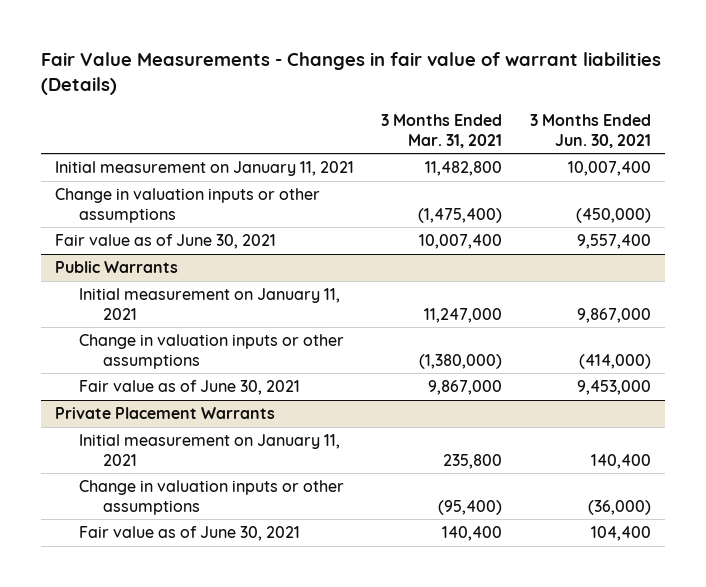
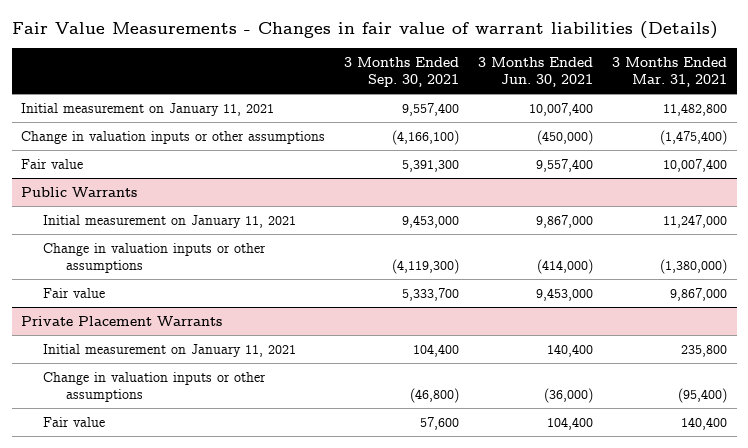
- | 3 Months Ended Mar. 31, 2021 | 3 Months Ended Jun. 30, 2021
+ | 3 Months Ended Sep. 30, 2021 | 3 Months Ended Jun. 30, 2021 | 3 Months Ended Mar. 31, 2021
- Fair value as of June 30, 2021 | 10,007,400 | 9,557,400
+ Fair value | 5,391,300 | 9,557,400 | 10,007,400
@ Public Warrants
- Fair value as of June 30, 2021 | 9,867,000 | 9,453,000
+ Fair value | 5,333,700 | 9,453,000 | 9,867,000
@ Private Placement Warrants
- Fair value as of June 30, 2021 | 140,400 | 104,400
+ Fair value | 57,600 | 104,400 | 140,400

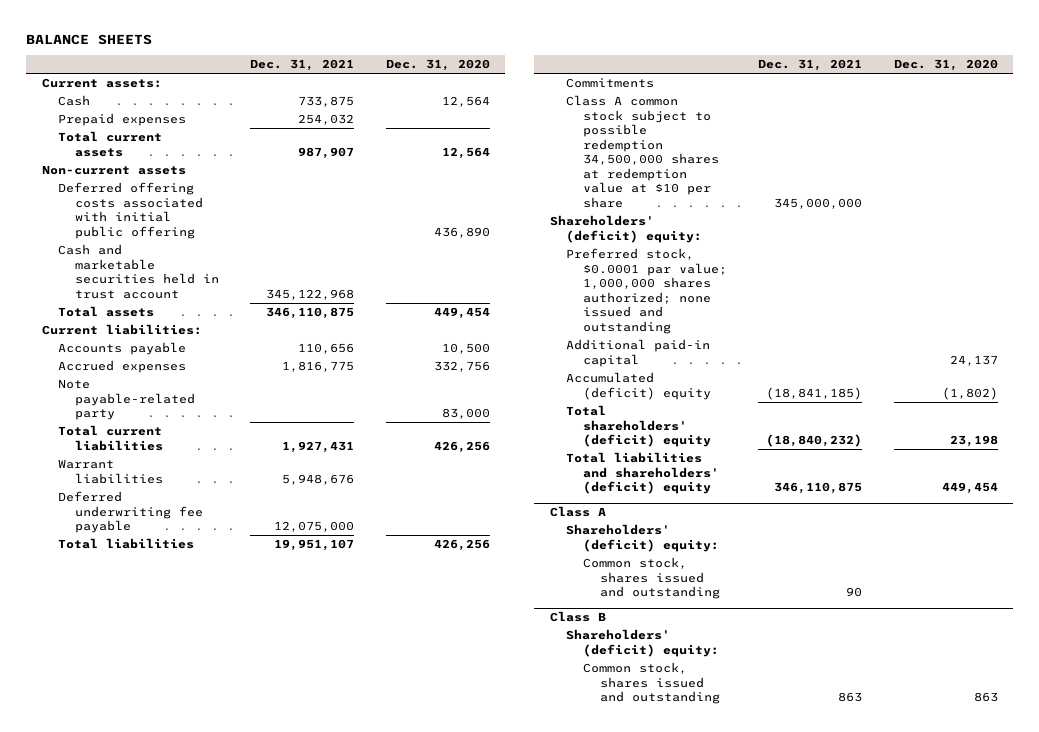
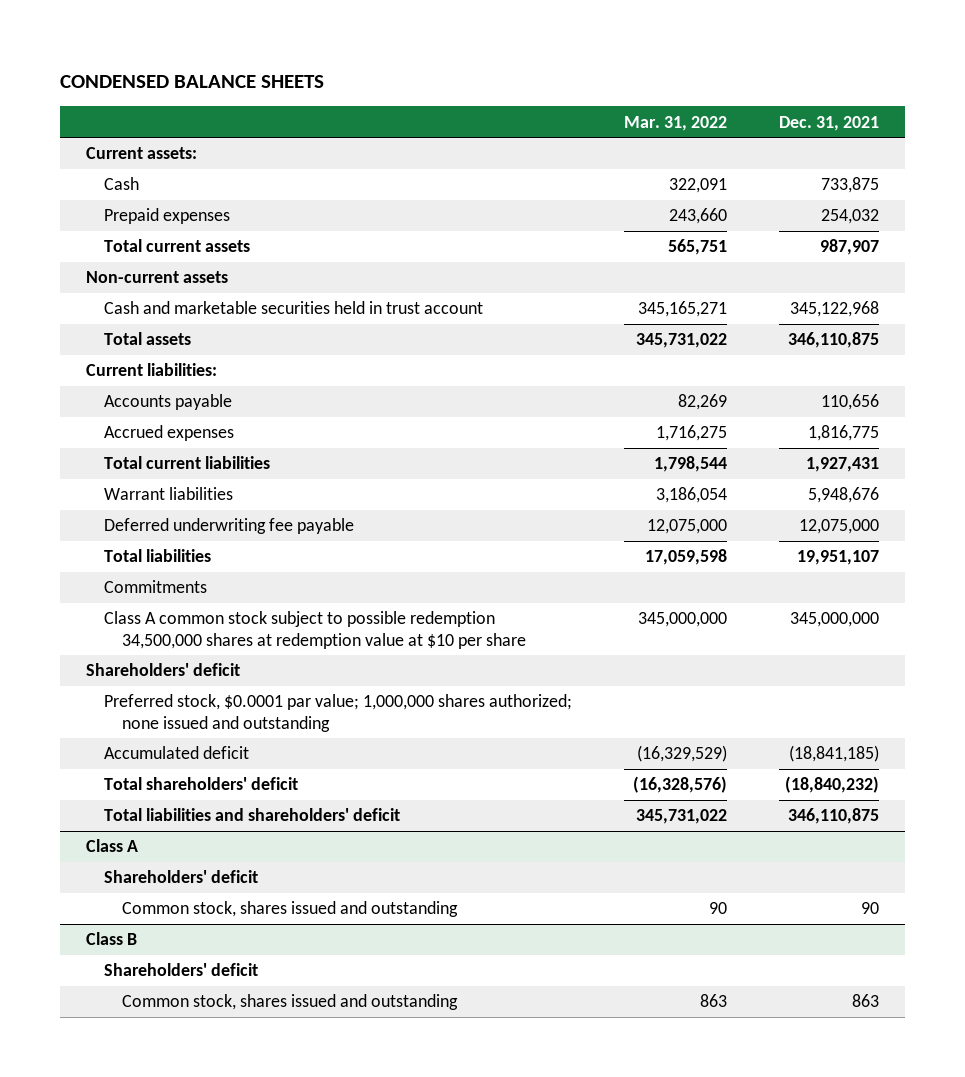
- BALANCE SHEETS
+ CONDENSED BALANCE SHEETS
- | Dec. 31, 2021 | Dec. 31, 2020
+ | Mar. 31, 2022 | Dec. 31, 2021
- Deferred offering costs associated with initial public offering | | 436,890
- Note payable-related party | | 83,000
- Shareholders' (deficit) equity:
+ Shareholders' deficit
- Additional paid-in capital | | 24,137
- Accumulated (deficit) equity | (18,841,185) | (1,802)
- Total shareholders' (deficit) equity | (18,840,232) | 23,198
- Total liabilities and shareholders' (deficit) equity | 346,110,875 | 449,454
+ Accumulated deficit | (16,329,529) | (18,841,185)
+ Total shareholders' deficit | (16,328,576) | (18,840,232)
+ Total liabilities and shareholders' deficit | 345,731,022 | 346,110,875
@ Class A
- Shareholders' (deficit) equity:
+ Shareholders' deficit
@ Class B
- Shareholders' (deficit) equity:
+ Shareholders' deficit

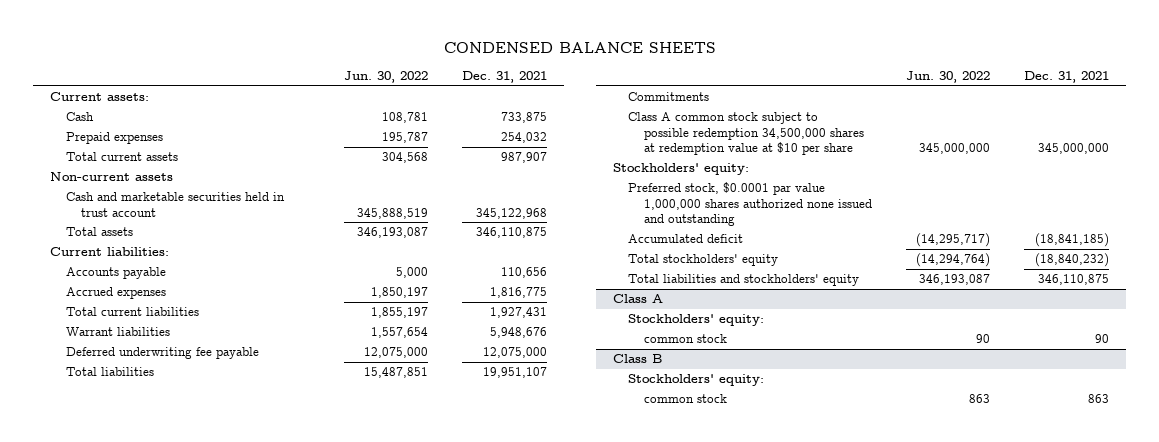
- | Mar. 31, 2022 | Dec. 31, 2021
+ | Jun. 30, 2022 | Dec. 31, 2021
- Shareholders' deficit
- Preferred stock, $0.0001 par value; 1,000,000 shares authorized; none issued and outstanding
+ Stockholders' equity:
+ Preferred stock, $0.0001 par value 1,000,000 shares authorized none issued and outstanding
- Total shareholders' deficit | (16,328,576) | (18,840,232)
- Total liabilities and shareholders' deficit | 345,731,022 | 346,110,875
+ Total stockholders' equity | (14,294,764) | (18,840,232)
+ Total liabilities and stockholders' equity | 346,193,087 | 346,110,875
@ Class A
- Shareholders' deficit
- Common stock, shares issued and outstanding | 90 | 90
+ Stockholders' equity:
+ common stock | 90 | 90
@ Class B
- Shareholders' deficit
- Common stock, shares issued and outstanding | 863 | 863
+ Stockholders' equity:
+ common stock | 863 | 863

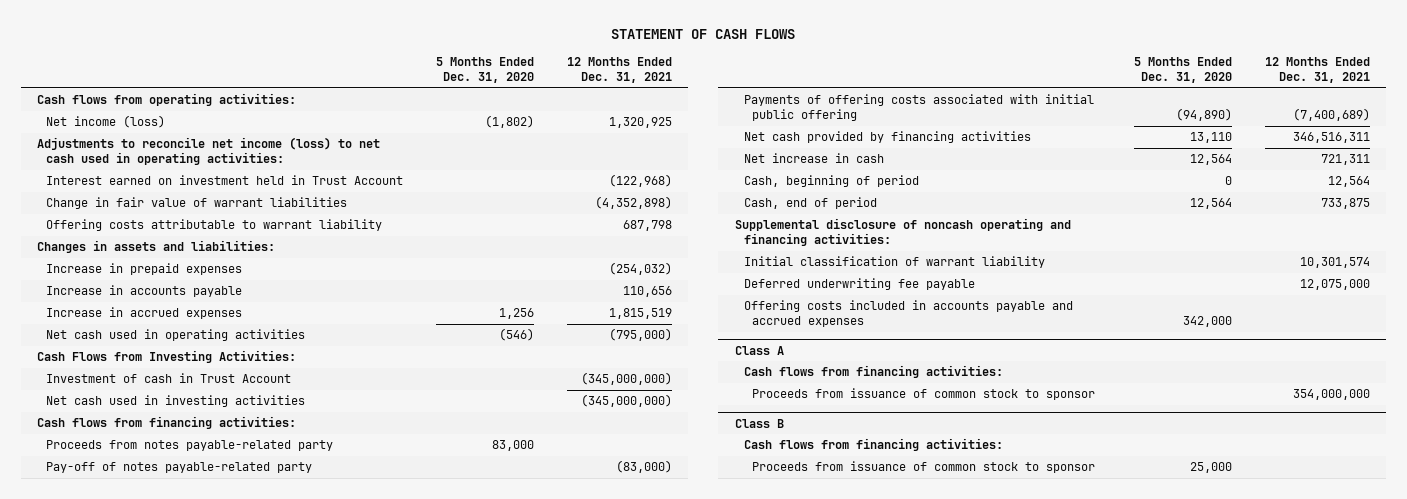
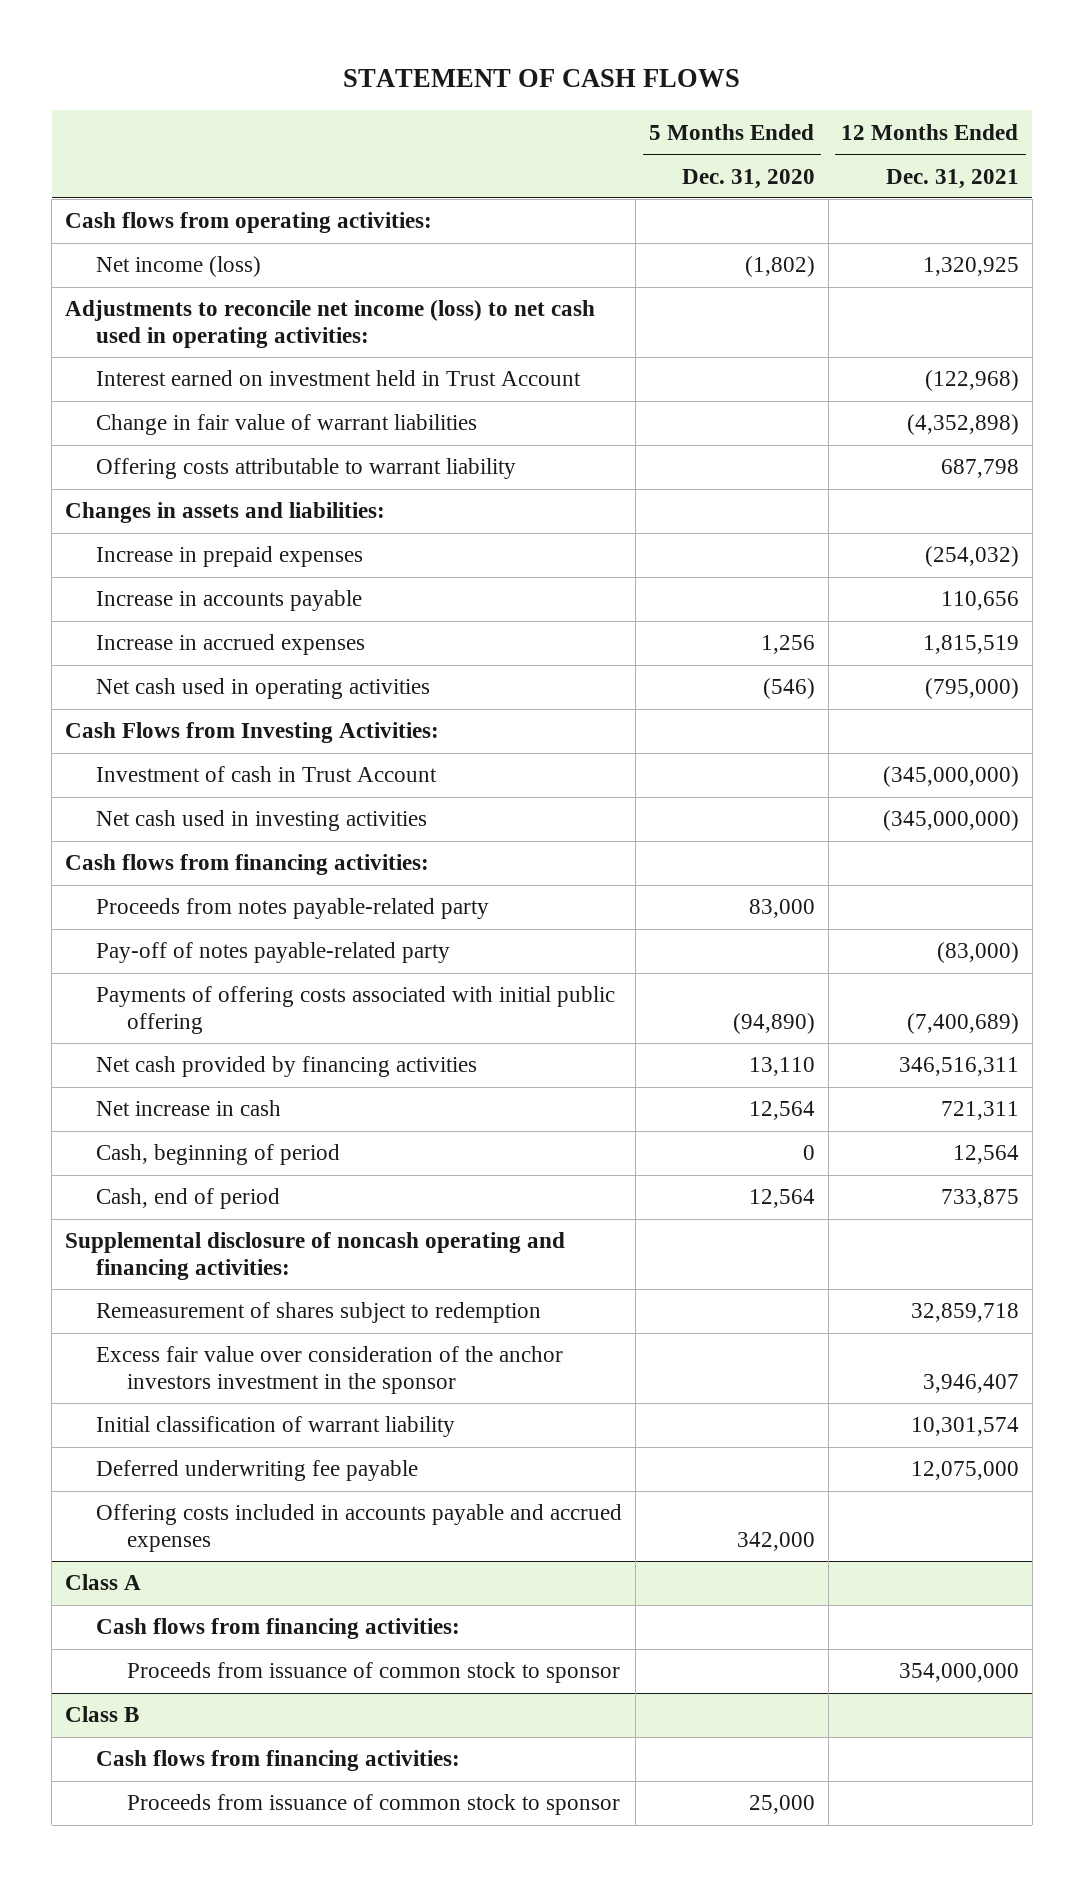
+ Remeasurement of shares subject to redemption | | 32,859,718
+ Excess fair value over consideration of the anchor investors investment in the sponsor | | 3,946,407

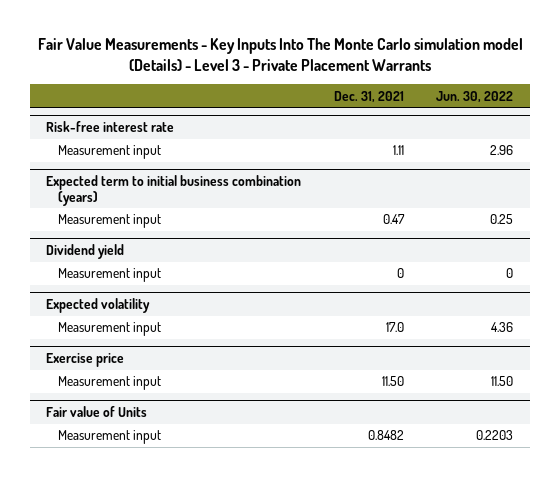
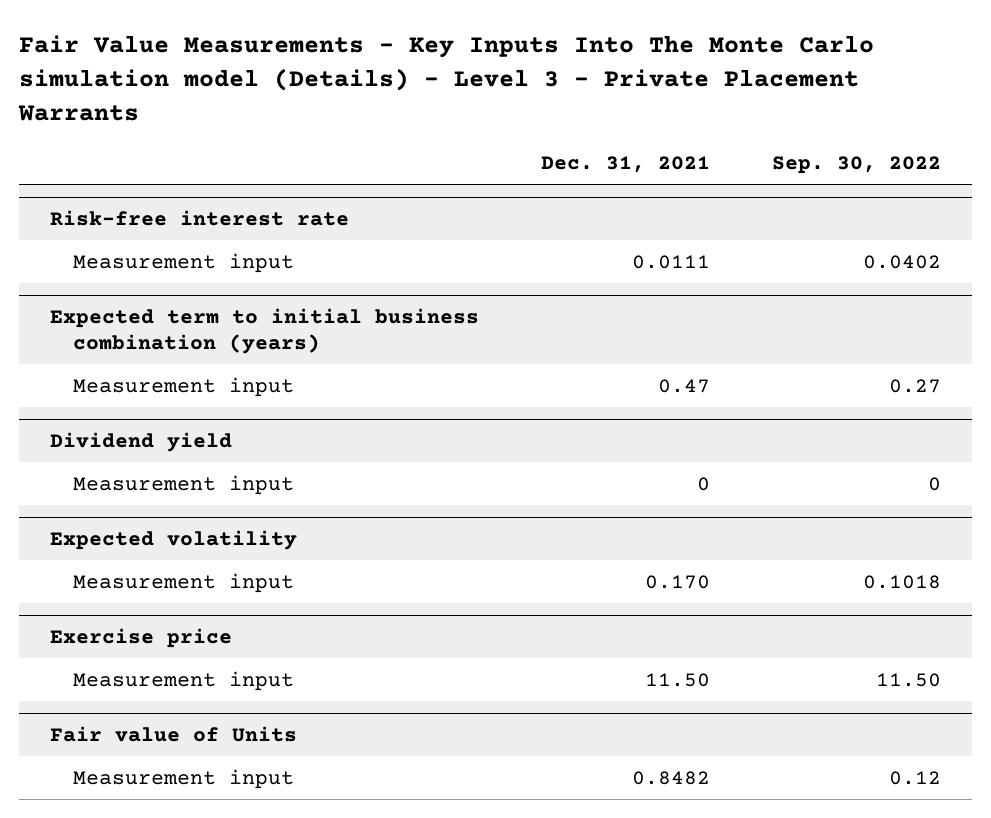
- | Dec. 31, 2021 | Jun. 30, 2022
+ | Dec. 31, 2021 | Sep. 30, 2022
@ Risk-free interest rate
- Measurement input | 1.11 | 2.96
+ Measurement input | 0.0111 | 0.0402
@ Expected volatility
- Measurement input | 17.0 | 4.36
+ Measurement input | 0.170 | 0.1018

